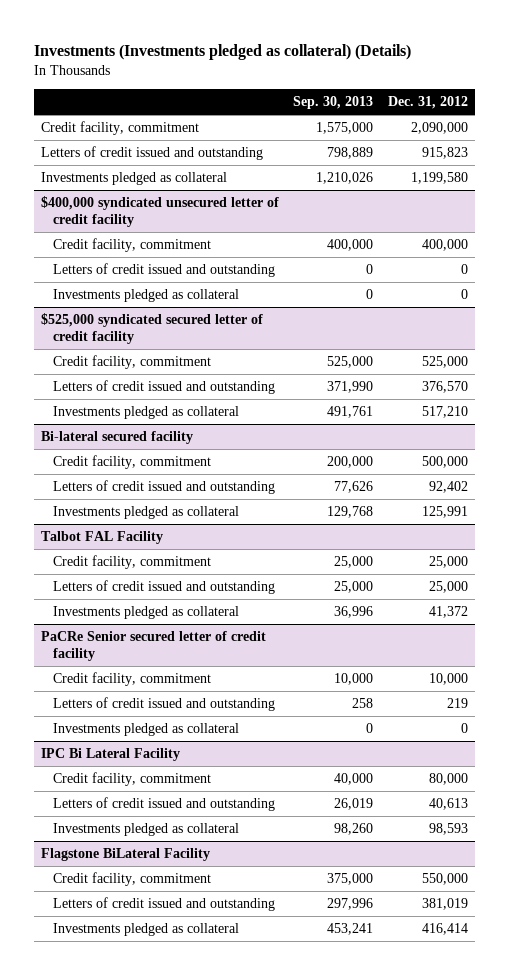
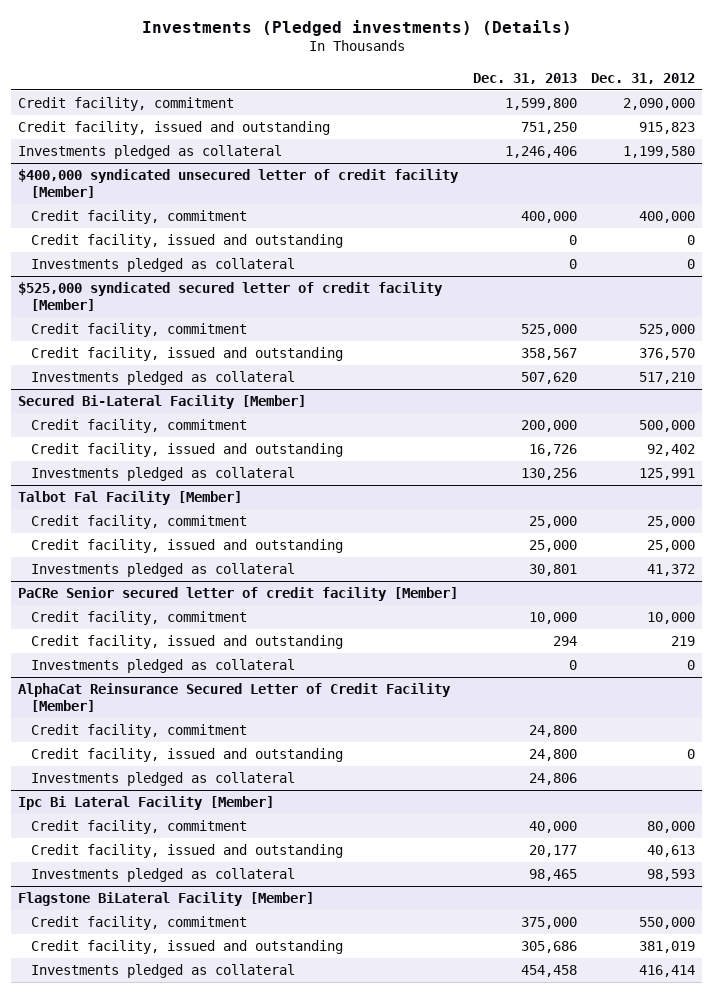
- Investments (Investments pledged as collateral) (Details)
+ Investments (Pledged investments) (Details)
- | Sep. 30, 2013 | Dec. 31, 2012
+ | Dec. 31, 2013 | Dec. 31, 2012
- Letters of credit issued and outstanding | 798,889 | 915,823
+ Credit facility, issued and outstanding | 751,250 | 915,823
- $400,000 syndicated unsecured letter of credit facility
+ $400,000 syndicated unsecured letter of credit facility [Member]
- Letters of credit issued and outstanding | 0 | 0
+ Credit facility, issued and outstanding | 0 | 0
- $525,000 syndicated secured letter of credit facility
+ $525,000 syndicated secured letter of credit facility [Member]
- Letters of credit issued and outstanding | 371,990 | 376,570
+ Credit facility, issued and outstanding | 358,567 | 376,570
- Bi-lateral secured facility
+ Secured Bi-Lateral Facility [Member]
- Letters of credit issued and outstanding | 77,626 | 92,402
+ Credit facility, issued and outstanding | 16,726 | 92,402
- Talbot FAL Facility
+ Talbot Fal Facility [Member]
- Letters of credit issued and outstanding | 25,000 | 25,000
+ Credit facility, issued and outstanding | 25,000 | 25,000
- PaCRe Senior secured letter of credit facility
+ PaCRe Senior secured letter of credit facility [Member]
- Letters of credit issued and outstanding | 258 | 219
+ Credit facility, issued and outstanding | 294 | 219
- IPC Bi Lateral Facility
+ AlphaCat Reinsurance Secured Letter of Credit Facility [Member]
+ Credit facility, commitment | 24,800 |
+ Credit facility, issued and outstanding | 24,800 | 0
+ Investments pledged as collateral | 24,806 |
+ Ipc Bi Lateral Facility [Member]
- Letters of credit issued and outstanding | 26,019 | 40,613
+ Credit facility, issued and outstanding | 20,177 | 40,613
- Flagstone BiLateral Facility
+ Flagstone BiLateral Facility [Member]
- Letters of credit issued and outstanding | 297,996 | 381,019
+ Credit facility, issued and outstanding | 305,686 | 381,019

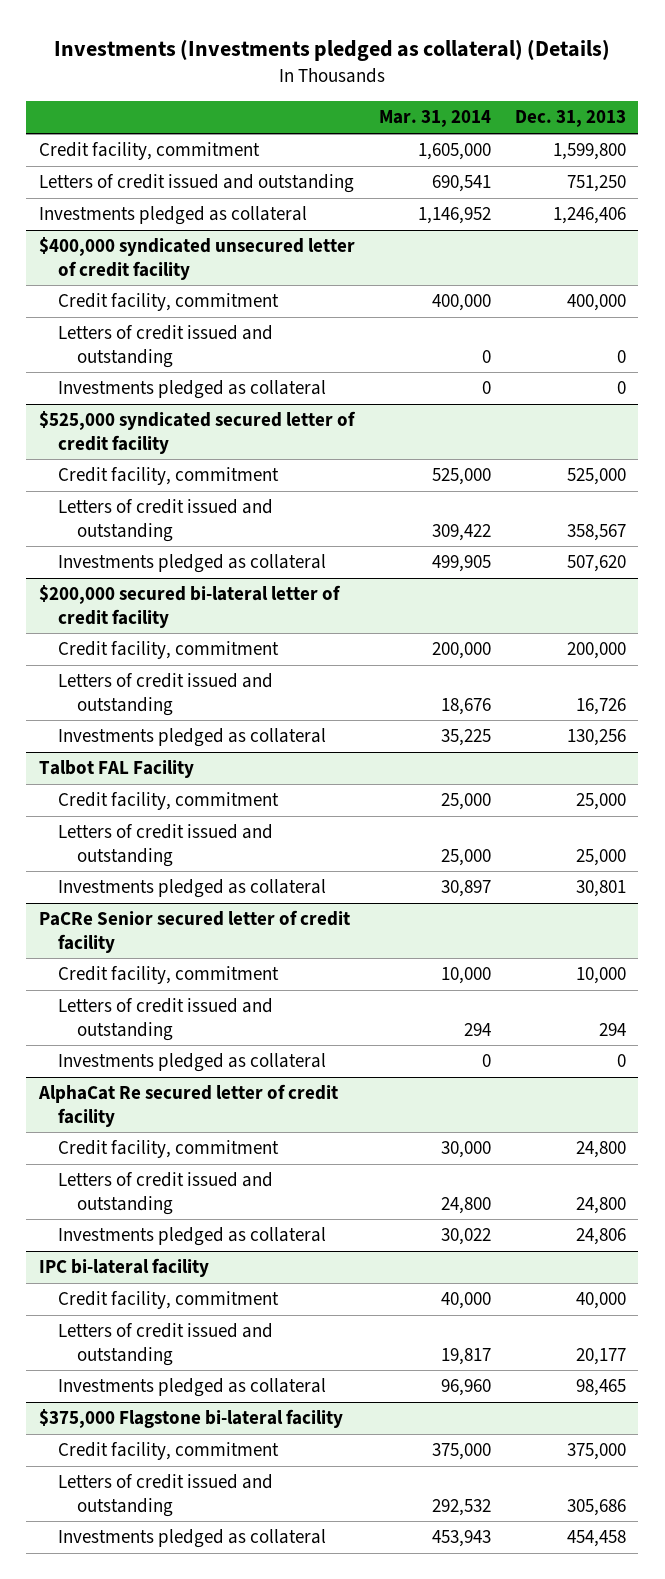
- Investments (Pledged investments) (Details)
+ Investments (Investments pledged as collateral) (Details)
- | Dec. 31, 2013 | Dec. 31, 2012
+ | Mar. 31, 2014 | Dec. 31, 2013
- Credit facility, issued and outstanding | 751,250 | 915,823
+ Letters of credit issued and outstanding | 690,541 | 751,250
- $400,000 syndicated unsecured letter of credit facility [Member]
+ $400,000 syndicated unsecured letter of credit facility
- Credit facility, issued and outstanding | 0 | 0
+ Letters of credit issued and outstanding | 0 | 0
- $525,000 syndicated secured letter of credit facility [Member]
+ $525,000 syndicated secured letter of credit facility
- Credit facility, issued and outstanding | 358,567 | 376,570
+ Letters of credit issued and outstanding | 309,422 | 358,567
- Secured Bi-Lateral Facility [Member]
+ $200,000 secured bi-lateral letter of credit facility
- Credit facility, issued and outstanding | 16,726 | 92,402
+ Letters of credit issued and outstanding | 18,676 | 16,726
- Talbot Fal Facility [Member]
+ Talbot FAL Facility
- Credit facility, issued and outstanding | 25,000 | 25,000
+ Letters of credit issued and outstanding | 25,000 | 25,000
- PaCRe Senior secured letter of credit facility [Member]
+ PaCRe Senior secured letter of credit facility
- Credit facility, issued and outstanding | 294 | 219
+ Letters of credit issued and outstanding | 294 | 294
- AlphaCat Reinsurance Secured Letter of Credit Facility [Member]
+ AlphaCat Re secured letter of credit facility
- Credit facility, issued and outstanding | 24,800 | 0
+ Letters of credit issued and outstanding | 24,800 | 24,800
- Ipc Bi Lateral Facility [Member]
+ IPC bi-lateral facility
- Credit facility, issued and outstanding | 20,177 | 40,613
+ Letters of credit issued and outstanding | 19,817 | 20,177
- Flagstone BiLateral Facility [Member]
+ $375,000 Flagstone bi-lateral facility
- Credit facility, issued and outstanding | 305,686 | 381,019
+ Letters of credit issued and outstanding | 292,532 | 305,686

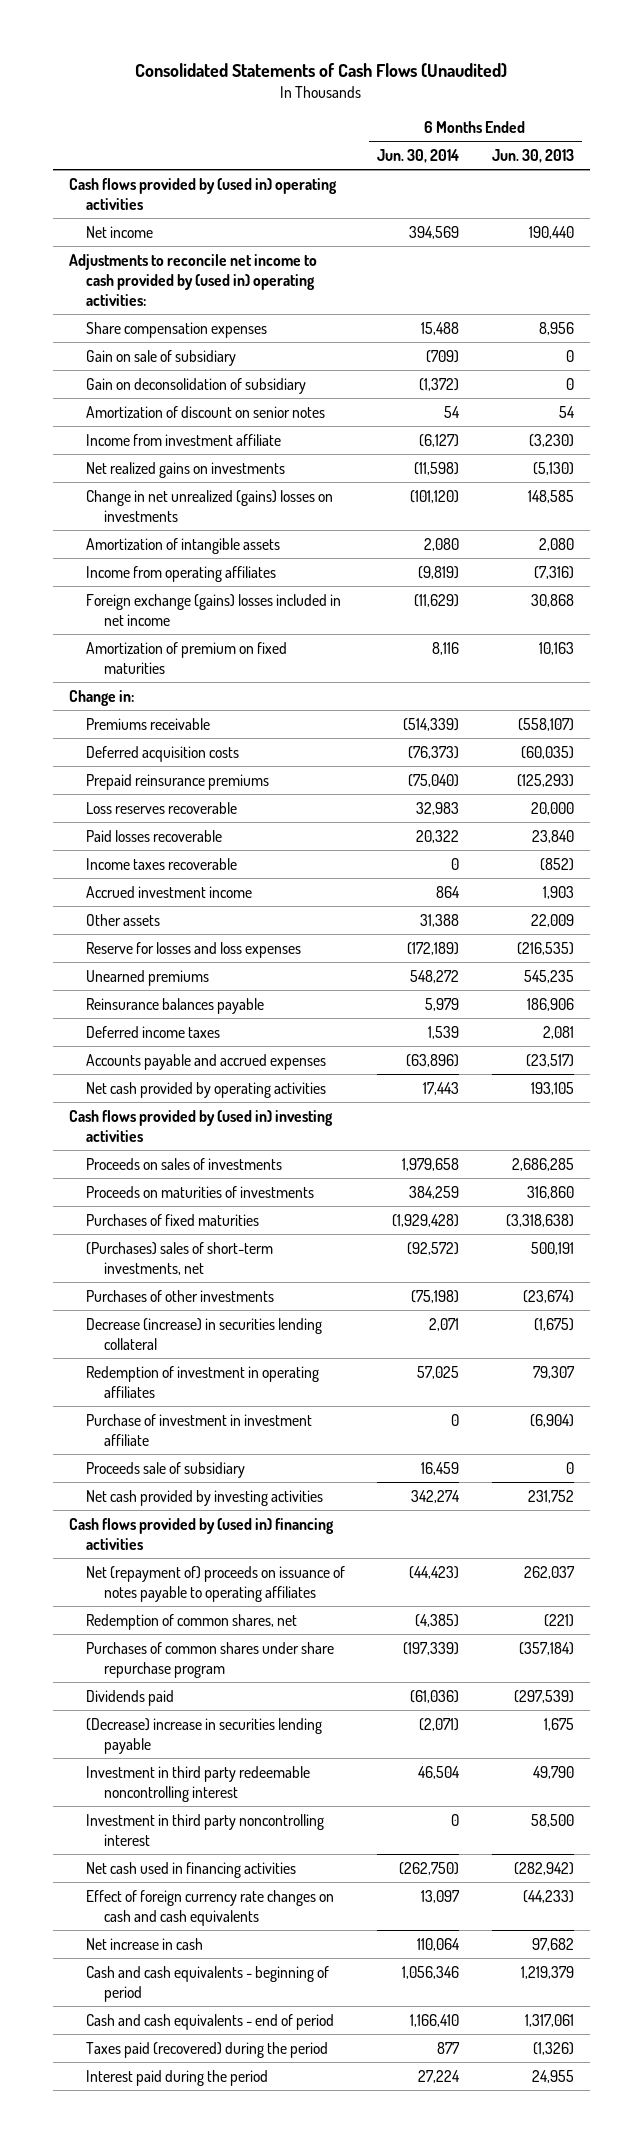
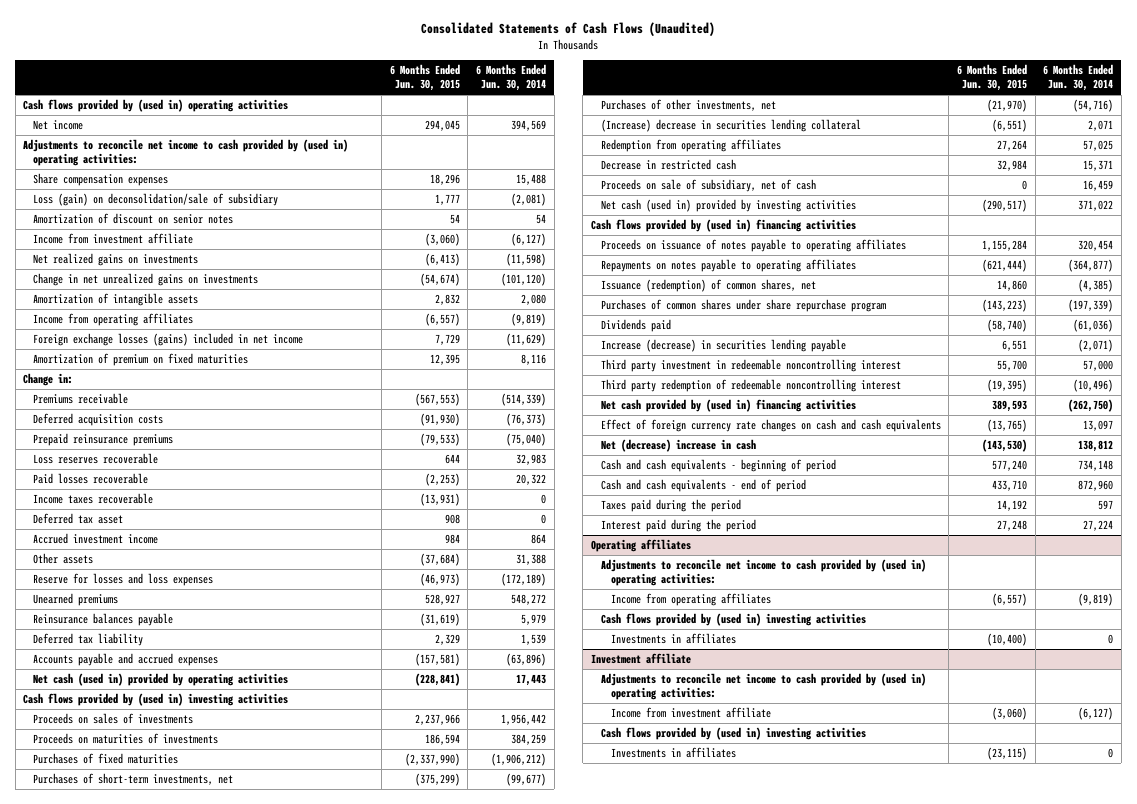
- | 6 Months Ended Jun. 30, 2014 | 6 Months Ended Jun. 30, 2013
+ | 6 Months Ended Jun. 30, 2015 | 6 Months Ended Jun. 30, 2014
- Gain on sale of subsidiary | (709) | 0
- Gain on deconsolidation of subsidiary | (1,372) | 0
+ Loss (gain) on deconsolidation/sale of subsidiary | 1,777 | (2,081)
- Change in net unrealized (gains) losses on investments | (101,120) | 148,585
+ Change in net unrealized gains on investments | (54,674) | (101,120)
- Foreign exchange (gains) losses included in net income | (11,629) | 30,868
+ Foreign exchange losses (gains) included in net income | 7,729 | (11,629)
+ Deferred tax asset | 908 | 0
- Deferred income taxes | 1,539 | 2,081
+ Deferred tax liability | 2,329 | 1,539
- Net cash provided by operating activities | 17,443 | 193,105
+ Net cash (used in) provided by operating activities | (228,841) | 17,443
- Proceeds on sales of investments | 1,979,658 | 2,686,285
+ Proceeds on sales of investments | 2,237,966 | 1,956,442
- Purchases of fixed maturities | (1,929,428) | (3,318,638)
- (Purchases) sales of short-term investments, net | (92,572) | 500,191
- Purchases of other investments | (75,198) | (23,674)
- Decrease (increase) in securities lending collateral | 2,071 | (1,675)
- Redemption of investment in operating affiliates | 57,025 | 79,307
- Purchase of investment in investment affiliate | 0 | (6,904)
- Proceeds sale of subsidiary | 16,459 | 0
- Net cash provided by investing activities | 342,274 | 231,752
+ Purchases of fixed maturities | (2,337,990) | (1,906,212)
+ Purchases of short-term investments, net | (375,299) | (99,677)
+ Purchases of other investments, net | (21,970) | (54,716)
+ (Increase) decrease in securities lending collateral | (6,551) | 2,071
+ Redemption from operating affiliates | 27,264 | 57,025
+ Decrease in restricted cash | 32,984 | 15,371
+ Proceeds on sale of subsidiary, net of cash | 0 | 16,459
+ Net cash (used in) provided by investing activities | (290,517) | 371,022
- Net (repayment of) proceeds on issuance of notes payable to operating affiliates | (44,423) | 262,037
- Redemption of common shares, net | (4,385) | (221)
+ Proceeds on issuance of notes payable to operating affiliates | 1,155,284 | 320,454
+ Repayments on notes payable to operating affiliates | (621,444) | (364,877)
+ Issuance (redemption) of common shares, net | 14,860 | (4,385)
- (Decrease) increase in securities lending payable | (2,071) | 1,675
- Investment in third party redeemable noncontrolling interest | 46,504 | 49,790
- Investment in third party noncontrolling interest | 0 | 58,500
- Net cash used in financing activities | (262,750) | (282,942)
+ Increase (decrease) in securities lending payable | 6,551 | (2,071)
+ Third party investment in redeemable noncontrolling interest | 55,700 | 57,000
+ Third party redemption of redeemable noncontrolling interest | (19,395) | (10,496)
+ Net cash provided by (used in) financing activities | 389,593 | (262,750)
- Net increase in cash | 110,064 | 97,682
- Cash and cash equivalents - beginning of period | 1,056,346 | 1,219,379
- Cash and cash equivalents - end of period | 1,166,410 | 1,317,061
- Taxes paid (recovered) during the period | 877 | (1,326)
+ Net (decrease) increase in cash | (143,530) | 138,812
+ Cash and cash equivalents - beginning of period | 577,240 | 734,148
+ Cash and cash equivalents - end of period | 433,710 | 872,960
+ Taxes paid during the period | 14,192 | 597
+ Operating affiliates
+ Adjustments to reconcile net income to cash provided by (used in) operating activities:
+ Income from operating affiliates | (6,557) | (9,819)
+ Cash flows provided by (used in) investing activities
+ Investments in affiliates | (10,400) | 0
+ Investment affiliate
+ Adjustments to reconcile net income to cash provided by (used in) operating activities:
+ Income from investment affiliate | (3,060) | (6,127)
+ Cash flows provided by (used in) investing activities
+ Investments in affiliates | (23,115) | 0

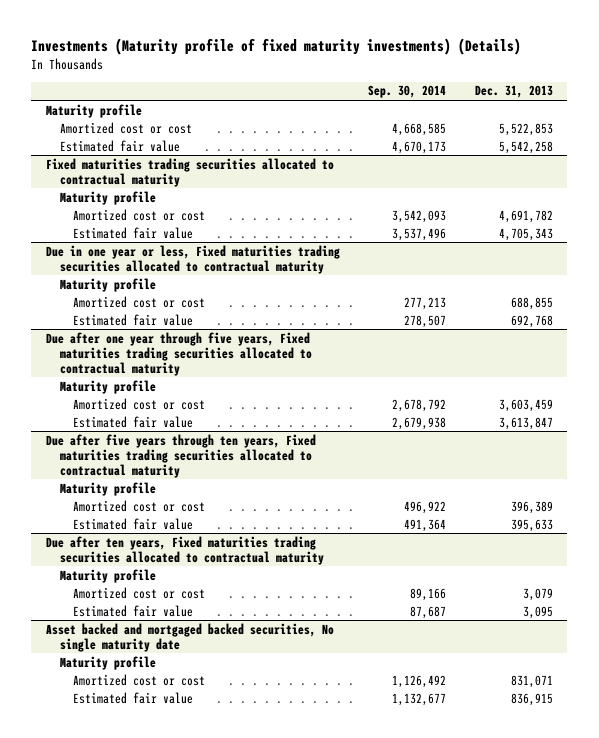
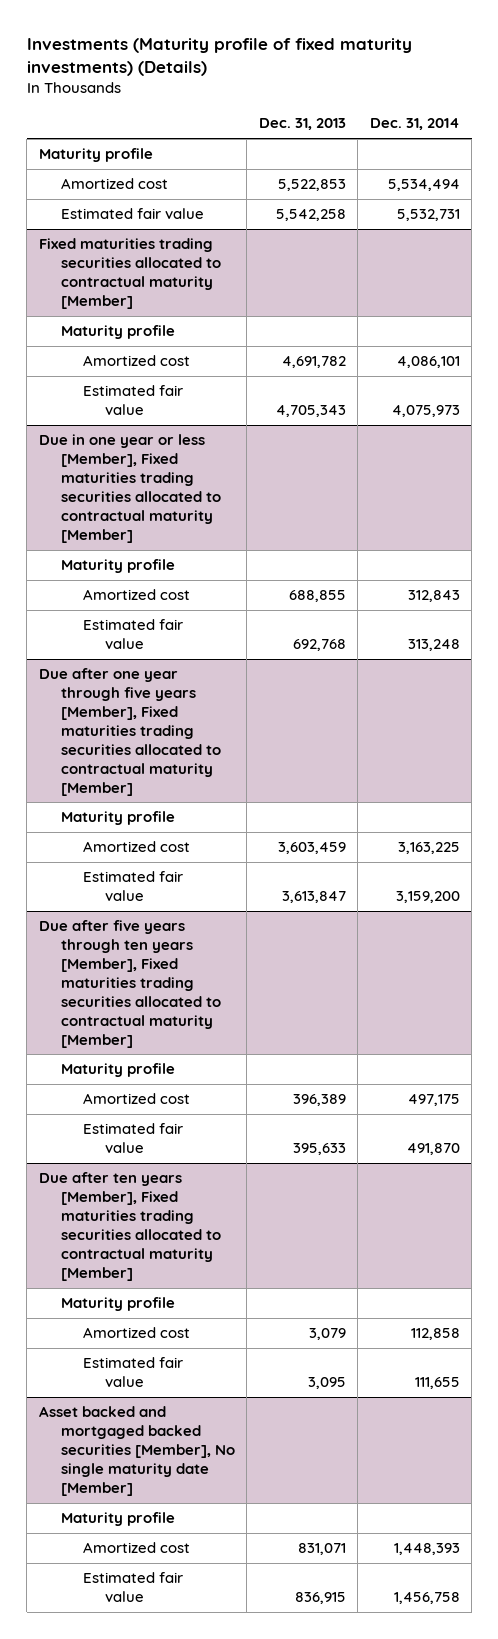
- | Sep. 30, 2014 | Dec. 31, 2013
+ | Dec. 31, 2013 | Dec. 31, 2014
- Amortized cost or cost | 4,668,585 | 5,522,853
+ Amortized cost | 5,522,853 | 5,534,494
- Fixed maturities trading securities allocated to contractual maturity
+ Fixed maturities trading securities allocated to contractual maturity [Member]
- Amortized cost or cost | 3,542,093 | 4,691,782
+ Amortized cost | 4,691,782 | 4,086,101
- Due in one year or less, Fixed maturities trading securities allocated to contractual maturity
+ Due in one year or less [Member], Fixed maturities trading securities allocated to contractual maturity [Member]
- Amortized cost or cost | 277,213 | 688,855
+ Amortized cost | 688,855 | 312,843
- Due after one year through five years, Fixed maturities trading securities allocated to contractual maturity
+ Due after one year through five years [Member], Fixed maturities trading securities allocated to contractual maturity [Member]
- Amortized cost or cost | 2,678,792 | 3,603,459
+ Amortized cost | 3,603,459 | 3,163,225
- Due after five years through ten years, Fixed maturities trading securities allocated to contractual maturity
+ Due after five years through ten years [Member], Fixed maturities trading securities allocated to contractual maturity [Member]
- Amortized cost or cost | 496,922 | 396,389
+ Amortized cost | 396,389 | 497,175
- Due after ten years, Fixed maturities trading securities allocated to contractual maturity
+ Due after ten years [Member], Fixed maturities trading securities allocated to contractual maturity [Member]
- Amortized cost or cost | 89,166 | 3,079
+ Amortized cost | 3,079 | 112,858
- Asset backed and mortgaged backed securities, No single maturity date
+ Asset backed and mortgaged backed securities [Member], No single maturity date [Member]
- Amortized cost or cost | 1,126,492 | 831,071
+ Amortized cost | 831,071 | 1,448,393

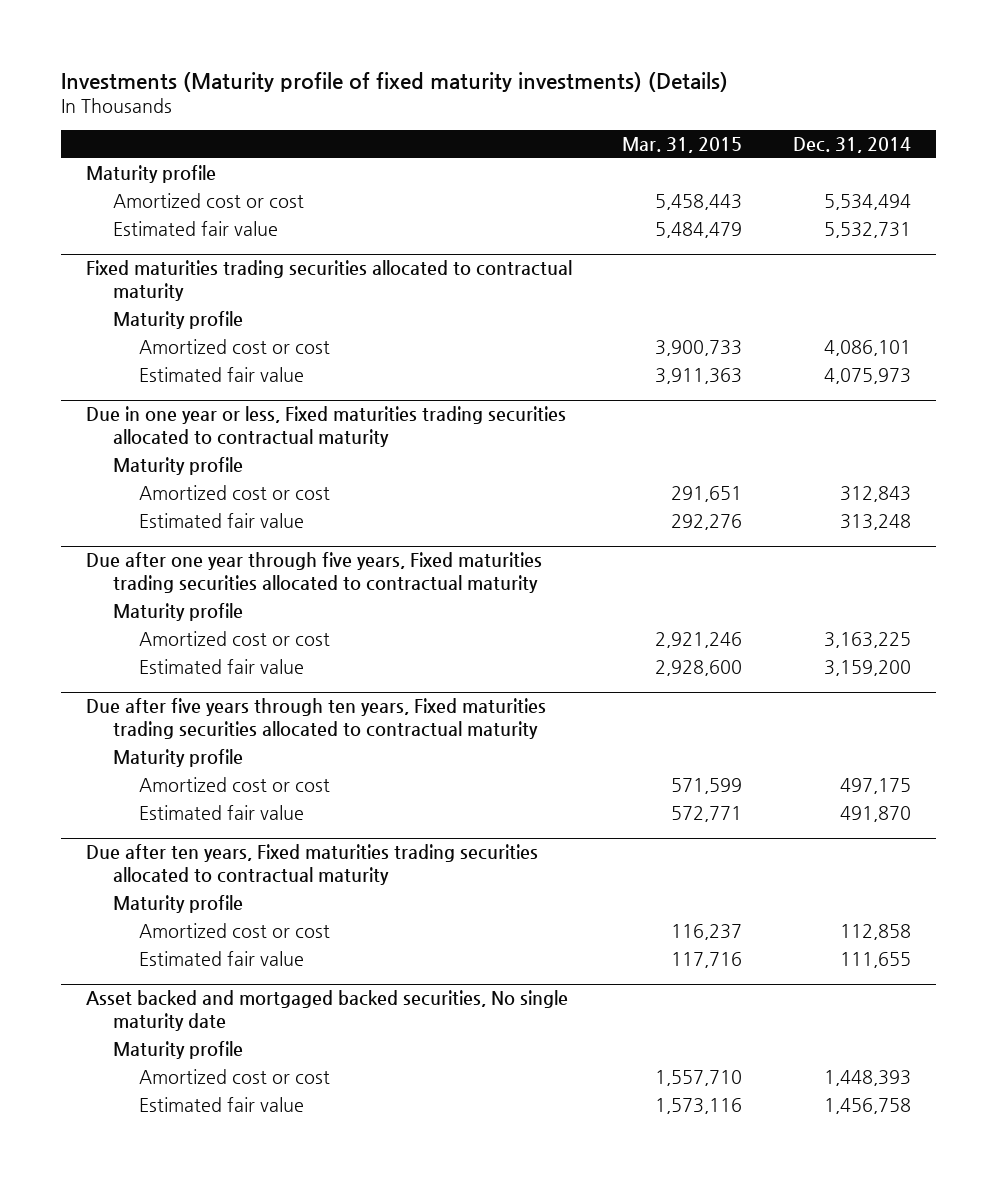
- | Dec. 31, 2013 | Dec. 31, 2014
+ | Mar. 31, 2015 | Dec. 31, 2014
- Amortized cost | 5,522,853 | 5,534,494
+ Amortized cost or cost | 5,458,443 | 5,534,494
- Fixed maturities trading securities allocated to contractual maturity [Member]
+ Fixed maturities trading securities allocated to contractual maturity
- Amortized cost | 4,691,782 | 4,086,101
+ Amortized cost or cost | 3,900,733 | 4,086,101
- Due in one year or less [Member], Fixed maturities trading securities allocated to contractual maturity [Member]
+ Due in one year or less, Fixed maturities trading securities allocated to contractual maturity
- Amortized cost | 688,855 | 312,843
+ Amortized cost or cost | 291,651 | 312,843
- Due after one year through five years [Member], Fixed maturities trading securities allocated to contractual maturity [Member]
+ Due after one year through five years, Fixed maturities trading securities allocated to contractual maturity
- Amortized cost | 3,603,459 | 3,163,225
+ Amortized cost or cost | 2,921,246 | 3,163,225
- Due after five years through ten years [Member], Fixed maturities trading securities allocated to contractual maturity [Member]
+ Due after five years through ten years, Fixed maturities trading securities allocated to contractual maturity
- Amortized cost | 396,389 | 497,175
+ Amortized cost or cost | 571,599 | 497,175
- Due after ten years [Member], Fixed maturities trading securities allocated to contractual maturity [Member]
+ Due after ten years, Fixed maturities trading securities allocated to contractual maturity
- Amortized cost | 3,079 | 112,858
+ Amortized cost or cost | 116,237 | 112,858
- Asset backed and mortgaged backed securities [Member], No single maturity date [Member]
+ Asset backed and mortgaged backed securities, No single maturity date
- Amortized cost | 831,071 | 1,448,393
+ Amortized cost or cost | 1,557,710 | 1,448,393

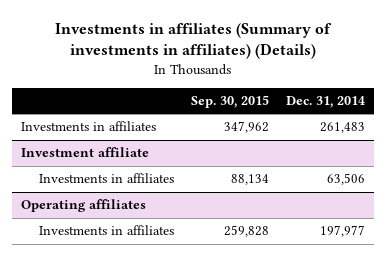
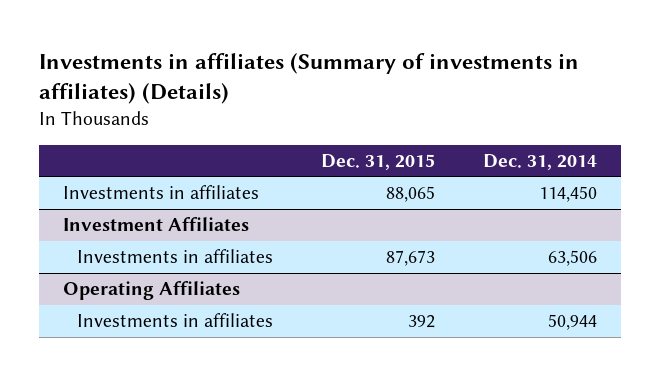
- | Sep. 30, 2015 | Dec. 31, 2014
+ | Dec. 31, 2015 | Dec. 31, 2014
- Investments in affiliates | 347,962 | 261,483
- Investment affiliate
+ Investments in affiliates | 88,065 | 114,450
+ Investment Affiliates
- Operating affiliates
- Investments in affiliates | 259,828 | 197,977
+ Operating Affiliates
+ Investments in affiliates | 392 | 50,944

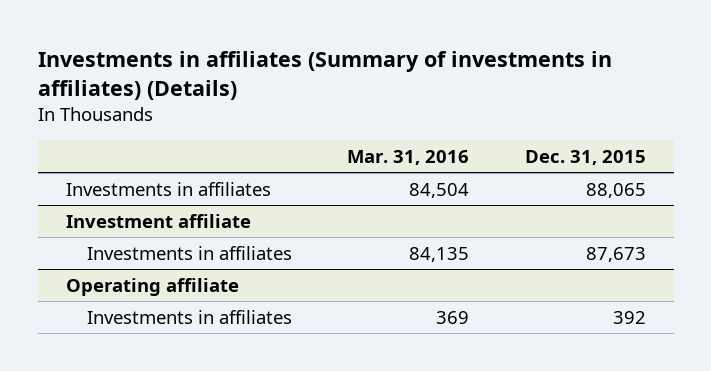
- | Dec. 31, 2015 | Dec. 31, 2014
+ | Mar. 31, 2016 | Dec. 31, 2015
- Investment Affiliates
+ Investment affiliate
- Operating Affiliates
+ Operating affiliate

